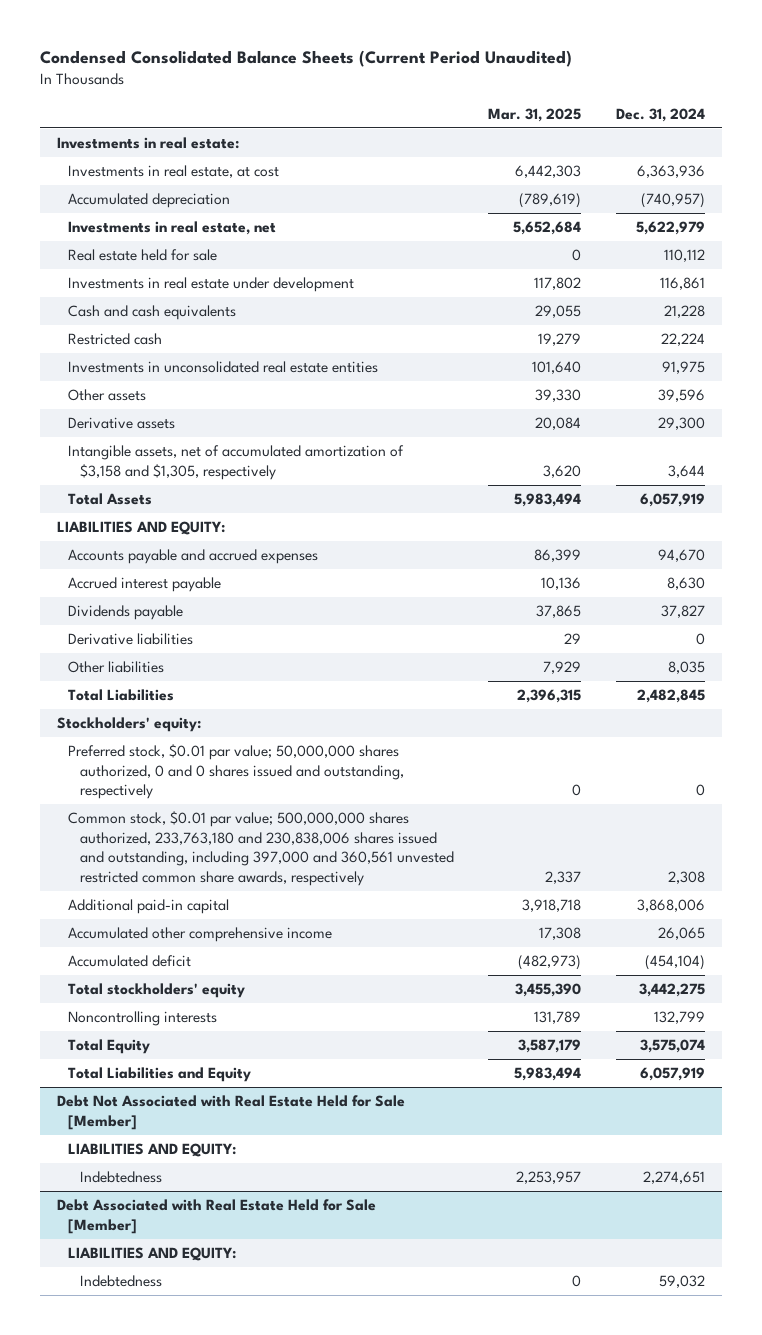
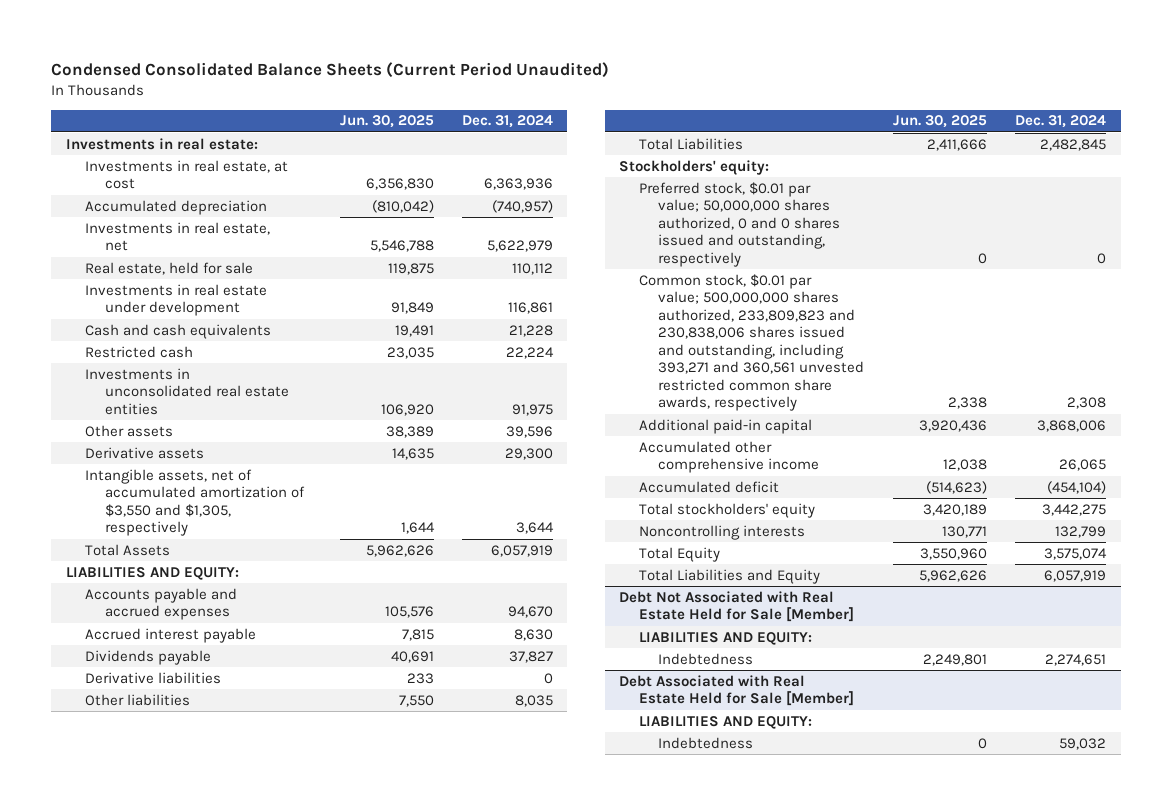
- | Mar. 31, 2025 | Dec. 31, 2024
+ | Jun. 30, 2025 | Dec. 31, 2024
- Real estate held for sale | 0 | 110,112
+ Real estate, held for sale | 119,875 | 110,112
- Intangible assets, net of accumulated amortization of $3,158 and $1,305, respectively | 3,620 | 3,644
+ Intangible assets, net of accumulated amortization of $3,550 and $1,305, respectively | 1,644 | 3,644
- Common stock, $0.01 par value; 500,000,000 shares authorized, 233,763,180 and 230,838,006 shares issued and outstanding, including 397,000 and 360,561 unvested restricted common share awards, respectively | 2,337 | 2,308
+ Common stock, $0.01 par value; 500,000,000 shares authorized, 233,809,823 and 230,838,006 shares issued and outstanding, including 393,271 and 360,561 unvested restricted common share awards, respectively | 2,338 | 2,308

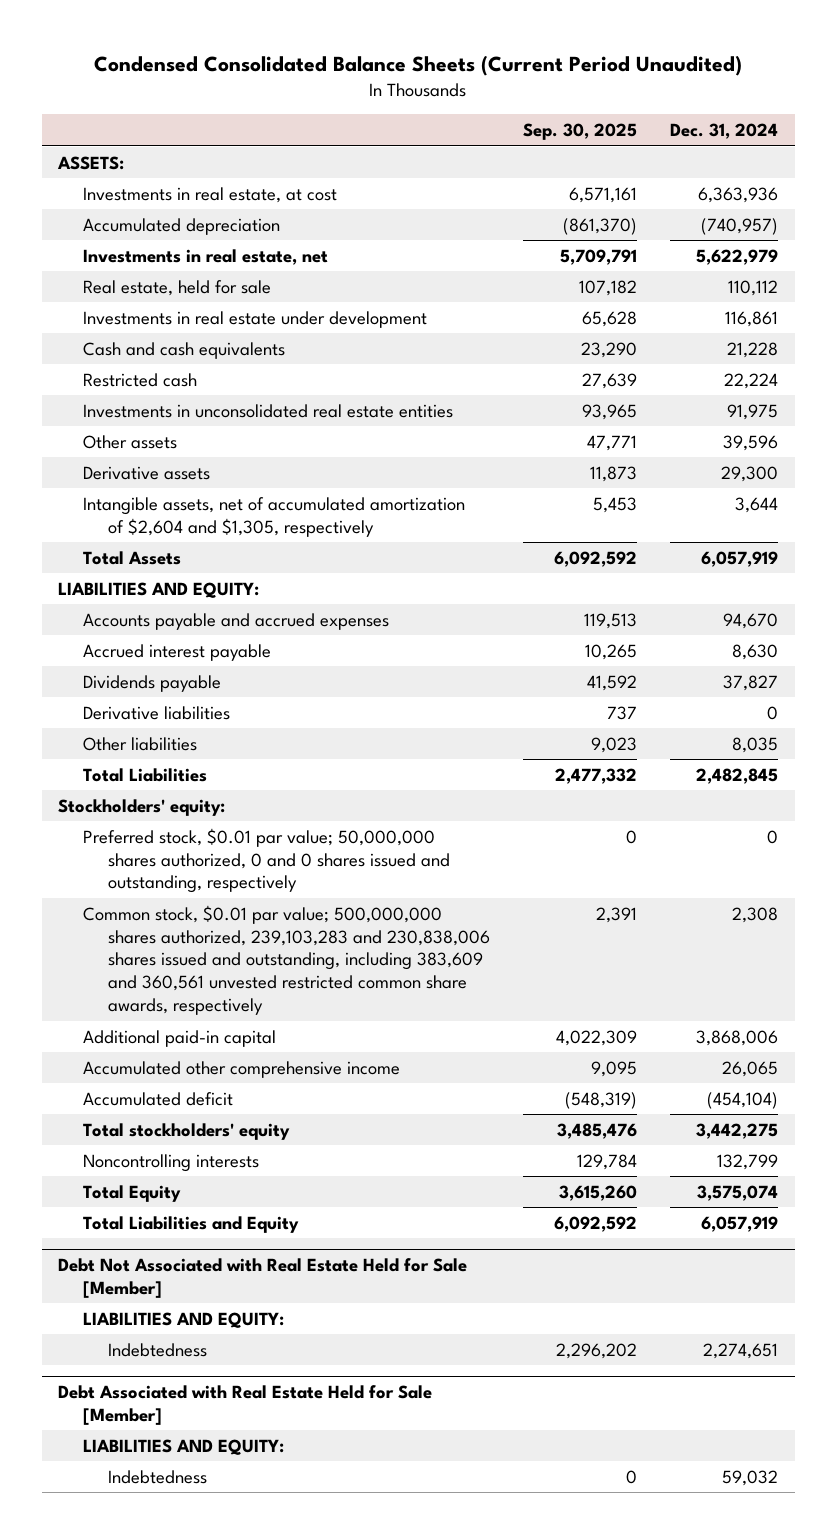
- | Jun. 30, 2025 | Dec. 31, 2024
+ | Sep. 30, 2025 | Dec. 31, 2024
- Investments in real estate:
+ ASSETS:
- Intangible assets, net of accumulated amortization of $3,550 and $1,305, respectively | 1,644 | 3,644
+ Intangible assets, net of accumulated amortization of $2,604 and $1,305, respectively | 5,453 | 3,644
- Common stock, $0.01 par value; 500,000,000 shares authorized, 233,809,823 and 230,838,006 shares issued and outstanding, including 393,271 and 360,561 unvested restricted common share awards, respectively | 2,338 | 2,308
+ Common stock, $0.01 par value; 500,000,000 shares authorized, 239,103,283 and 230,838,006 shares issued and outstanding, including 383,609 and 360,561 unvested restricted common share awards, respectively | 2,391 | 2,308

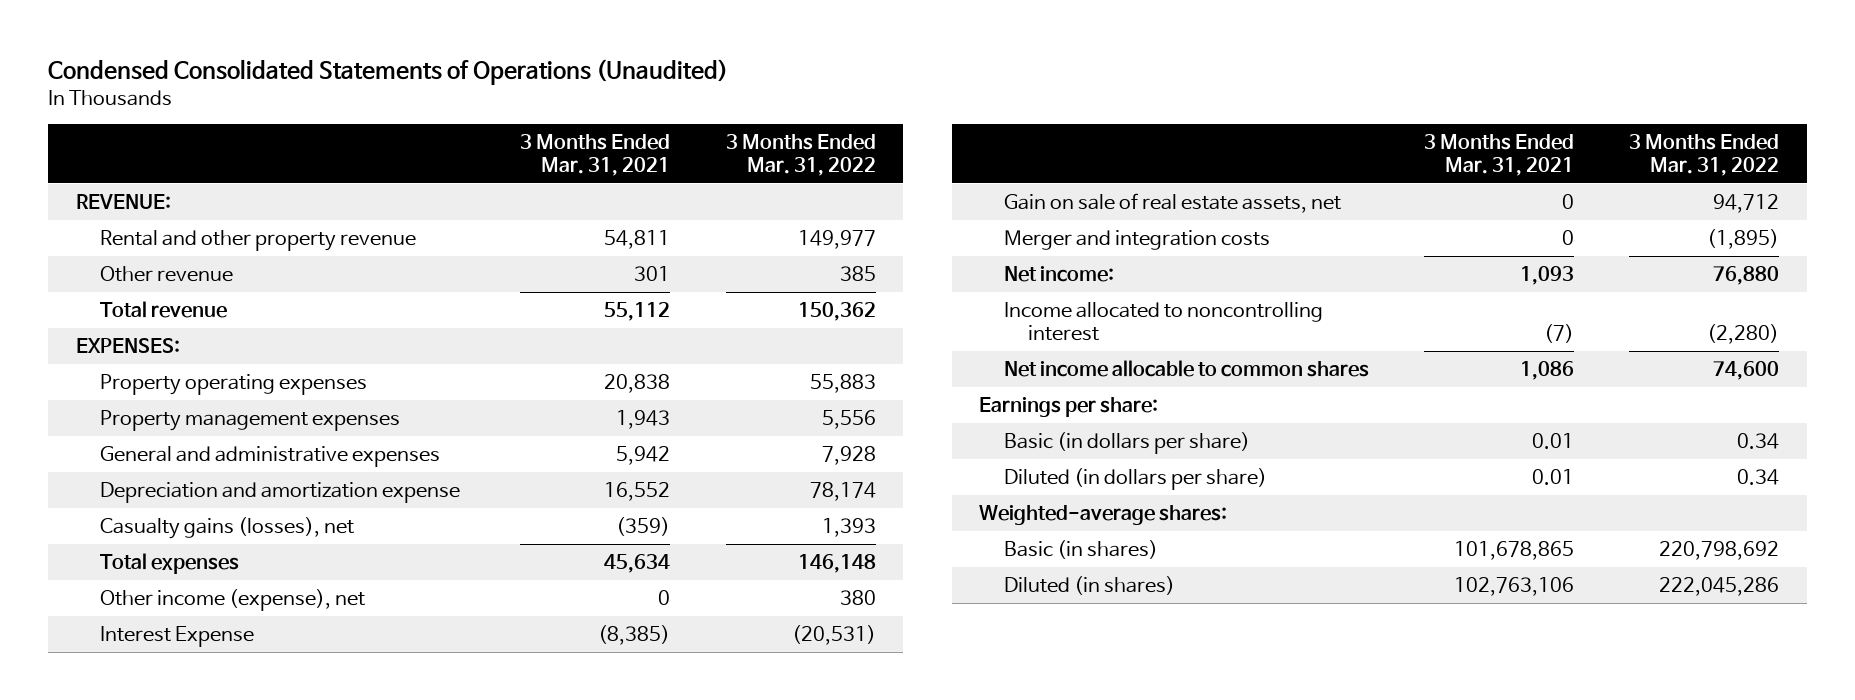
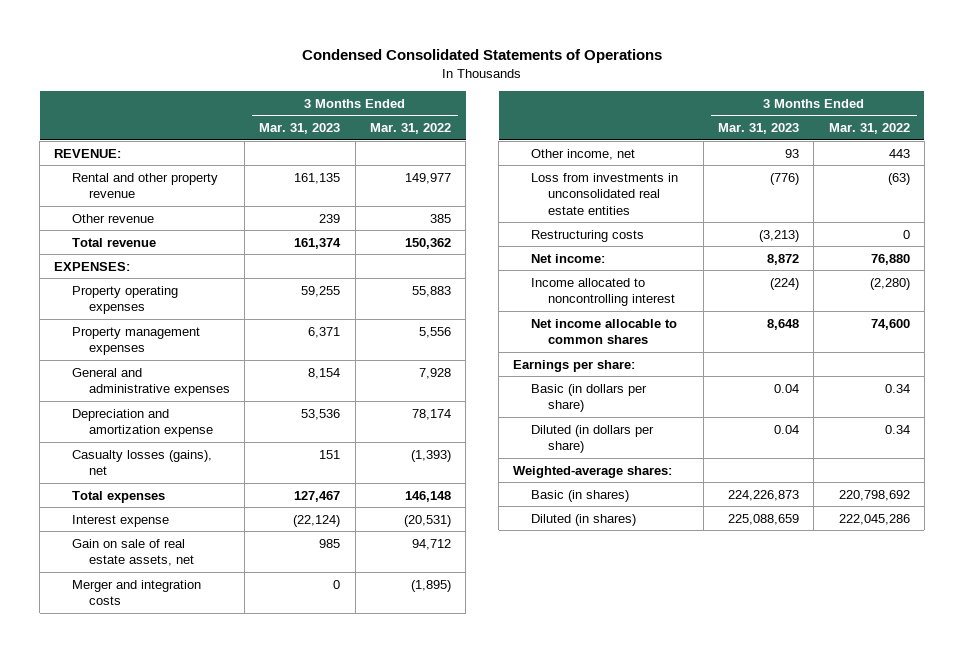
- Condensed Consolidated Statements of Operations (Unaudited)
+ Condensed Consolidated Statements of Operations
- | 3 Months Ended Mar. 31, 2021 | 3 Months Ended Mar. 31, 2022
+ | 3 Months Ended Mar. 31, 2023 | 3 Months Ended Mar. 31, 2022
- Casualty gains (losses), net | (359) | 1,393
+ Casualty losses (gains), net | 151 | (1,393)
- Other income (expense), net | 0 | 380
- Interest Expense | (8,385) | (20,531)
+ Interest expense | (22,124) | (20,531)
+ Other income, net | 93 | 443
+ Loss from investments in unconsolidated real estate entities | (776) | (63)
+ Restructuring costs | (3,213) | 0

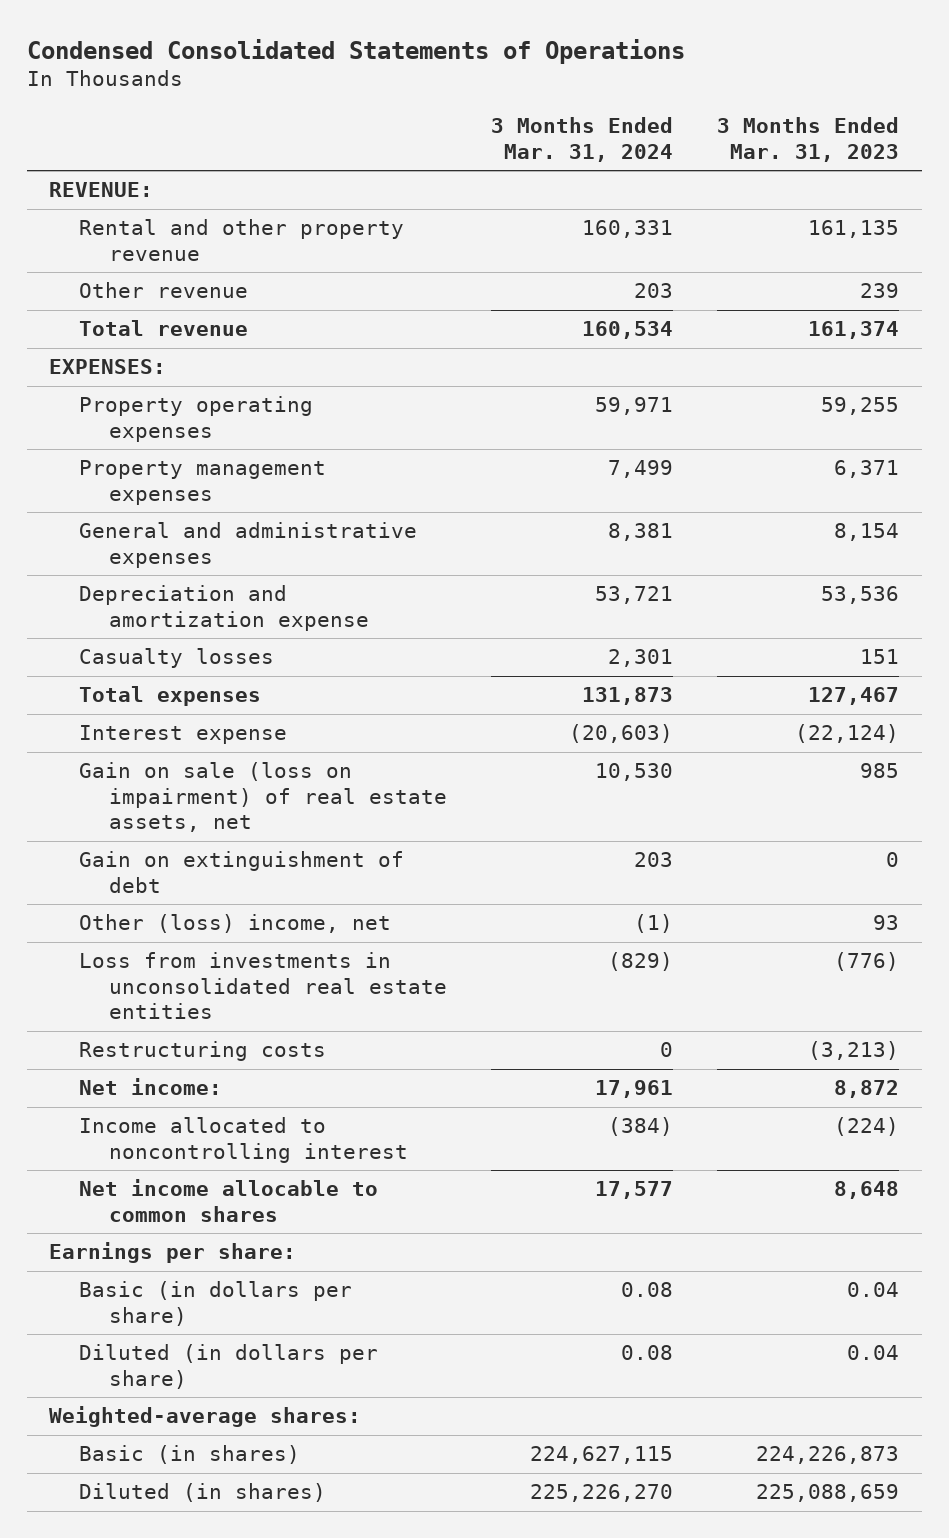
- | 3 Months Ended Mar. 31, 2023 | 3 Months Ended Mar. 31, 2022
+ | 3 Months Ended Mar. 31, 2024 | 3 Months Ended Mar. 31, 2023
- Casualty losses (gains), net | 151 | (1,393)
+ Casualty losses | 2,301 | 151
- Gain on sale of real estate assets, net | 985 | 94,712
- Merger and integration costs | 0 | (1,895)
- Other income, net | 93 | 443
+ Gain on sale (loss on impairment) of real estate assets, net | 10,530 | 985
+ Gain on extinguishment of debt | 203 | 0
+ Other (loss) income, net | (1) | 93

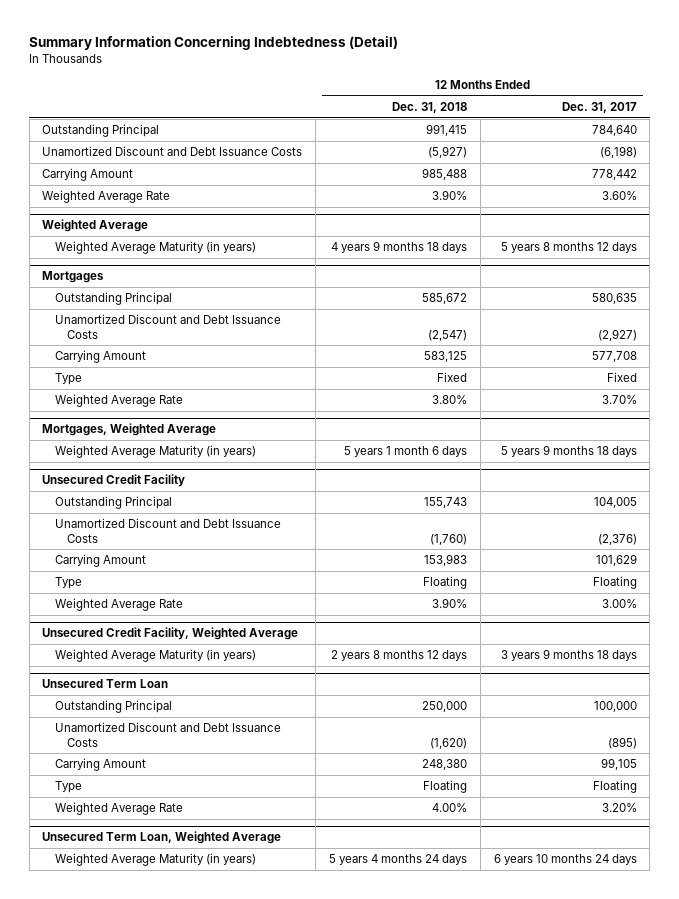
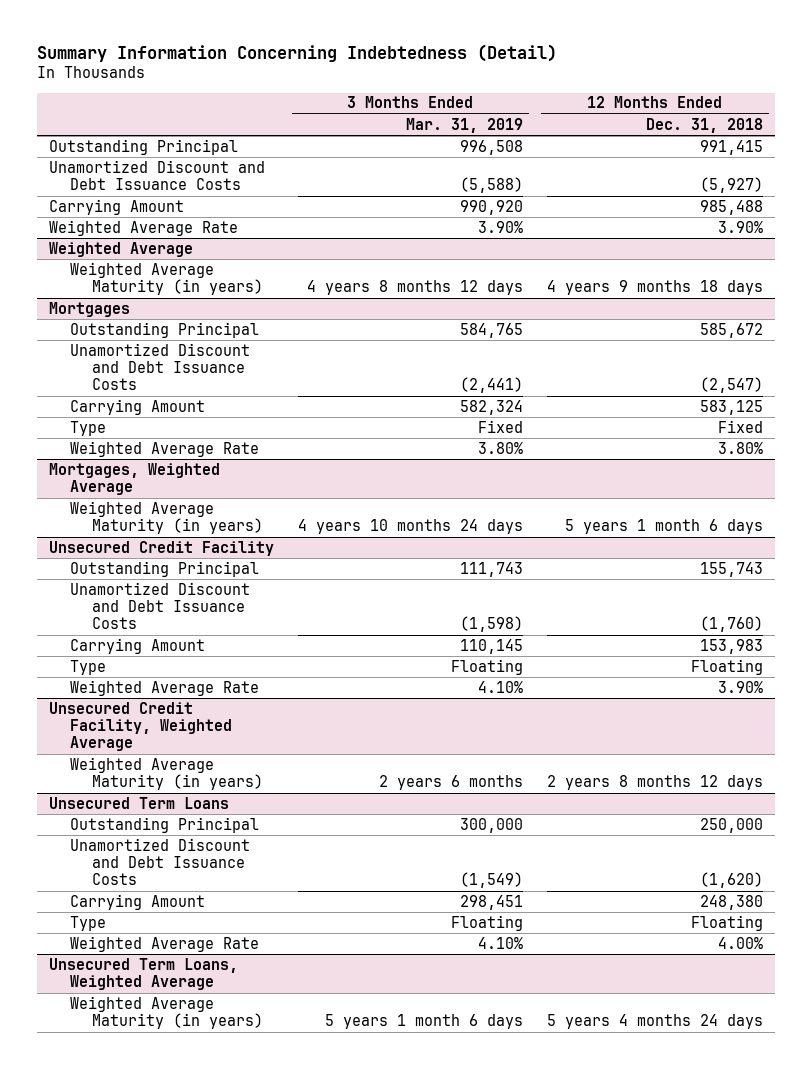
- | 12 Months Ended Dec. 31, 2018 | 12 Months Ended Dec. 31, 2017
+ | 3 Months Ended Mar. 31, 2019 | 12 Months Ended Dec. 31, 2018
- Unsecured Term Loan
+ Unsecured Term Loans
- Unsecured Term Loan, Weighted Average
+ Unsecured Term Loans, Weighted Average

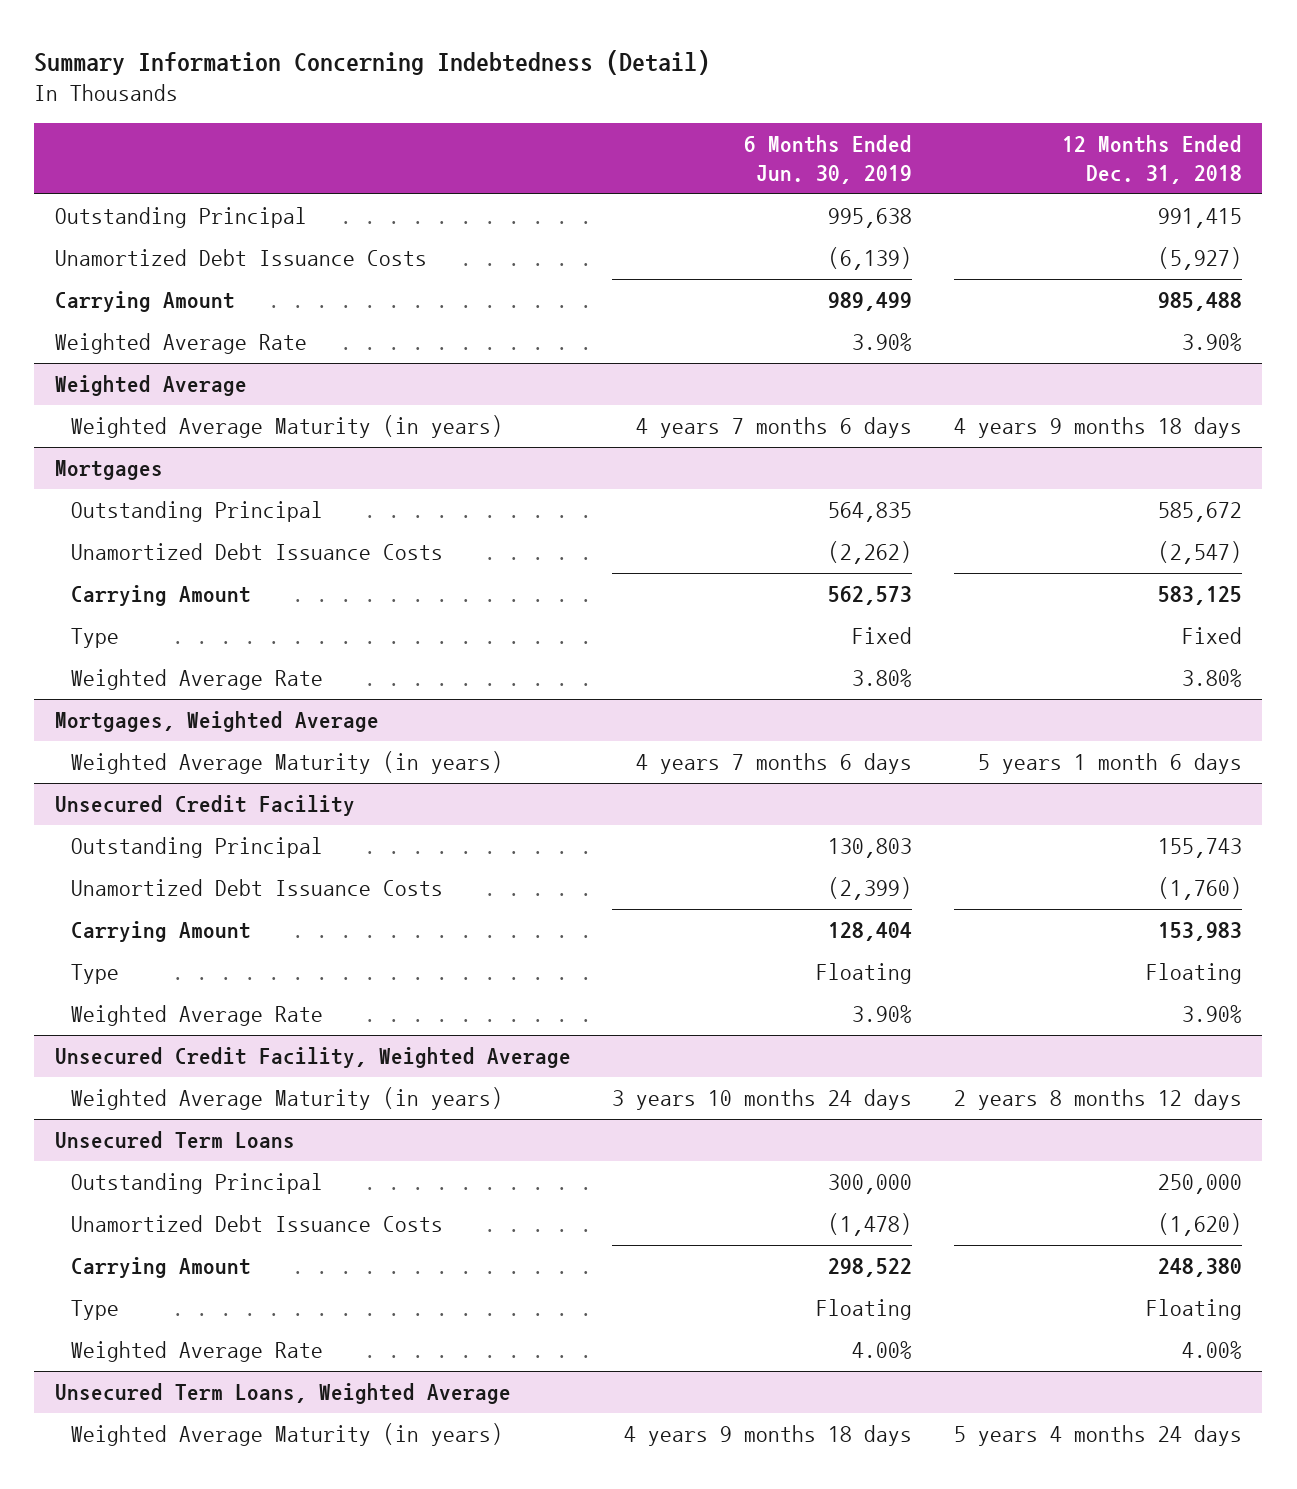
- | 3 Months Ended Mar. 31, 2019 | 12 Months Ended Dec. 31, 2018
+ | 6 Months Ended Jun. 30, 2019 | 12 Months Ended Dec. 31, 2018
- Unamortized Discount and Debt Issuance Costs | (5,588) | (5,927)
+ Unamortized Debt Issuance Costs | (6,139) | (5,927)
@ Mortgages
- Unamortized Discount and Debt Issuance Costs | (2,441) | (2,547)
+ Unamortized Debt Issuance Costs | (2,262) | (2,547)
@ Unsecured Credit Facility
- Unamortized Discount and Debt Issuance Costs | (1,598) | (1,760)
+ Unamortized Debt Issuance Costs | (2,399) | (1,760)
@ Unsecured Term Loans
- Unamortized Discount and Debt Issuance Costs | (1,549) | (1,620)
+ Unamortized Debt Issuance Costs | (1,478) | (1,620)

